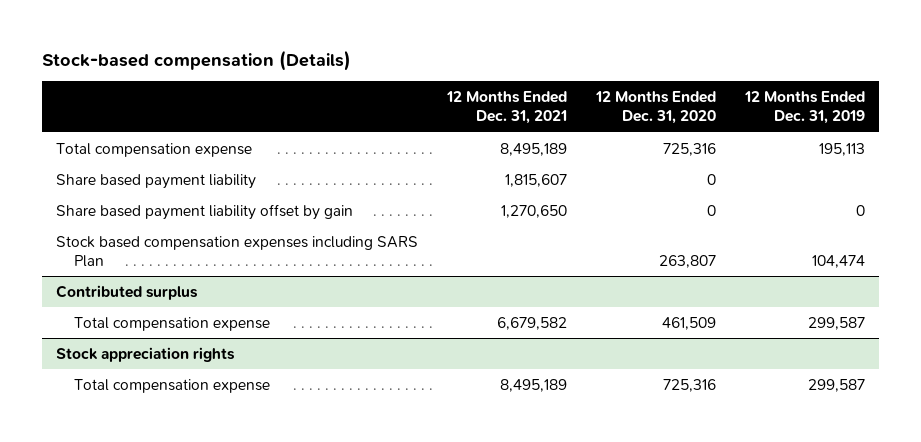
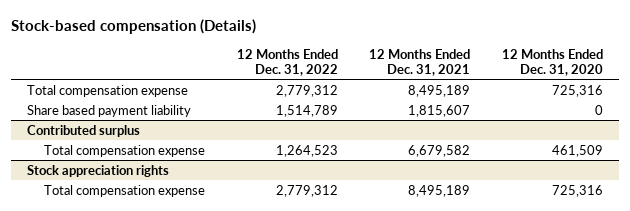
- | 12 Months Ended Dec. 31, 2021 | 12 Months Ended Dec. 31, 2020 | 12 Months Ended Dec. 31, 2019
+ | 12 Months Ended Dec. 31, 2022 | 12 Months Ended Dec. 31, 2021 | 12 Months Ended Dec. 31, 2020
- Share based payment liability offset by gain | 1,270,650 | 0 | 0
- Stock based compensation expenses including SARS Plan | | 263,807 | 104,474

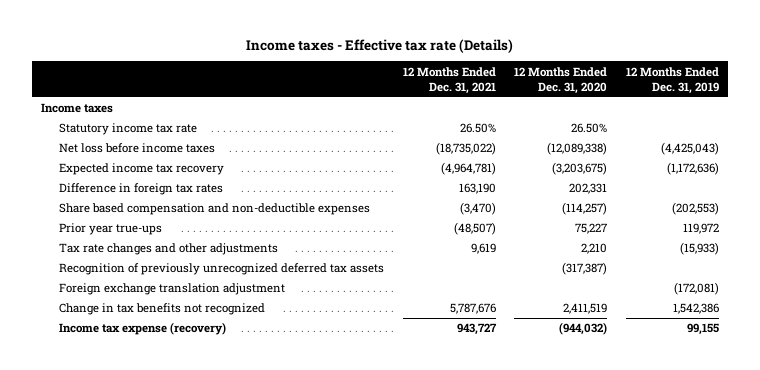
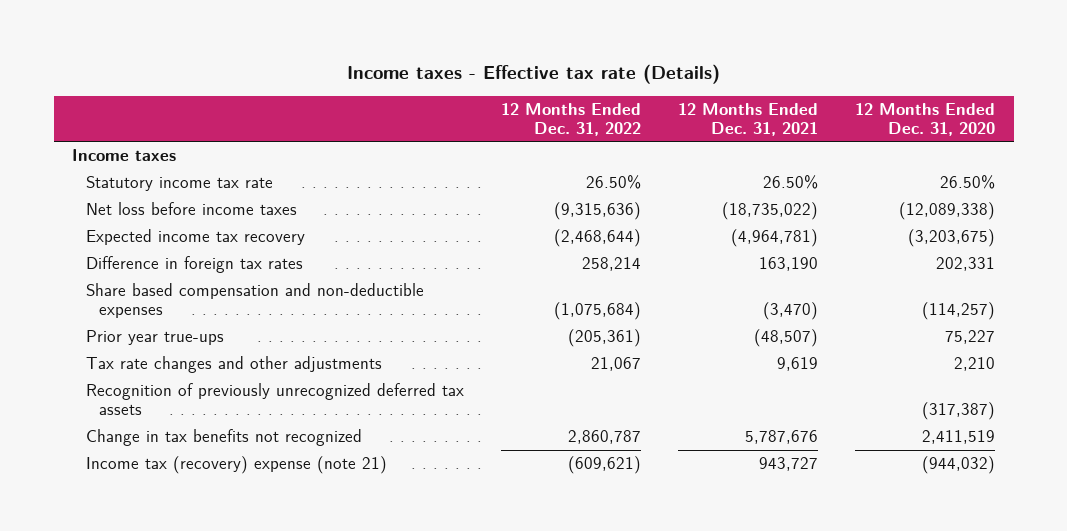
- | 12 Months Ended Dec. 31, 2021 | 12 Months Ended Dec. 31, 2020 | 12 Months Ended Dec. 31, 2019
+ | 12 Months Ended Dec. 31, 2022 | 12 Months Ended Dec. 31, 2021 | 12 Months Ended Dec. 31, 2020
- Foreign exchange translation adjustment | | | (172,081)
- Income tax expense (recovery) | 943,727 | (944,032) | 99,155
+ Income tax (recovery) expense (note 21) | (609,621) | 943,727 | (944,032)

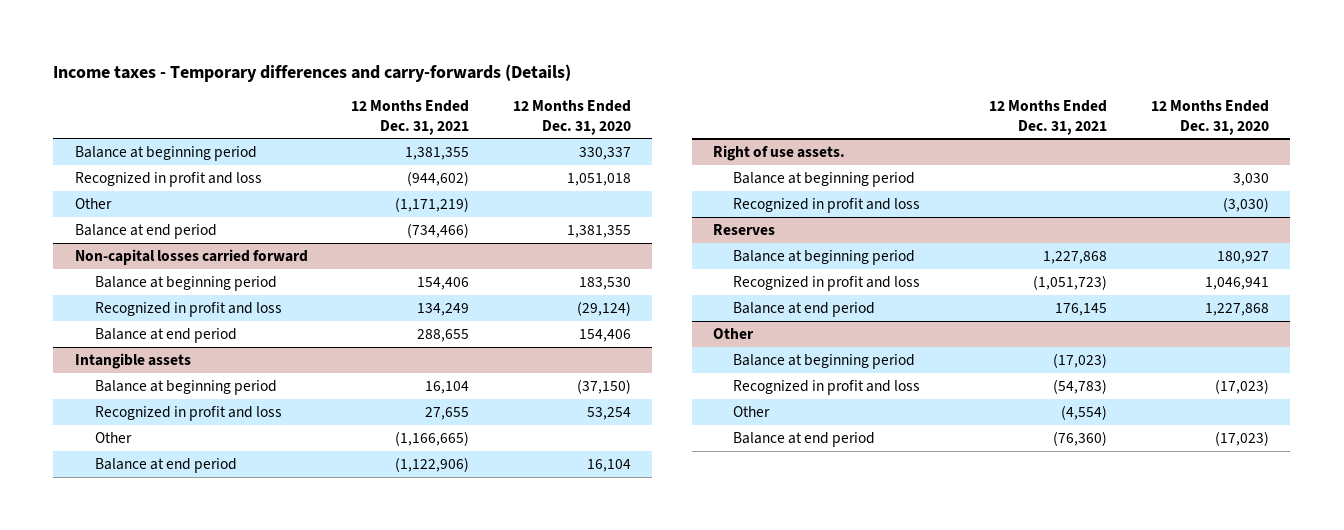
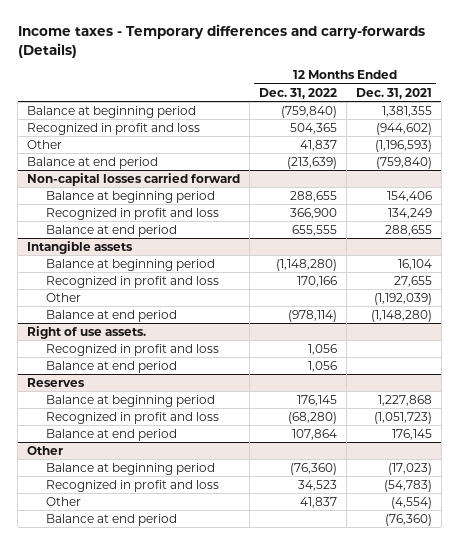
- | 12 Months Ended Dec. 31, 2021 | 12 Months Ended Dec. 31, 2020
+ | 12 Months Ended Dec. 31, 2022 | 12 Months Ended Dec. 31, 2021
- Other | (1,171,219) |
- Balance at end period | (734,466) | 1,381,355
+ Other | 41,837 | (1,196,593)
+ Balance at end period | (213,639) | (759,840)
@ Intangible assets
- Other | (1,166,665) |
- Balance at end period | (1,122,906) | 16,104
+ Other | | (1,192,039)
+ Balance at end period | (978,114) | (1,148,280)
@ Right of use assets.
- Balance at beginning period | | 3,030
+ Balance at end period | 1,056 |

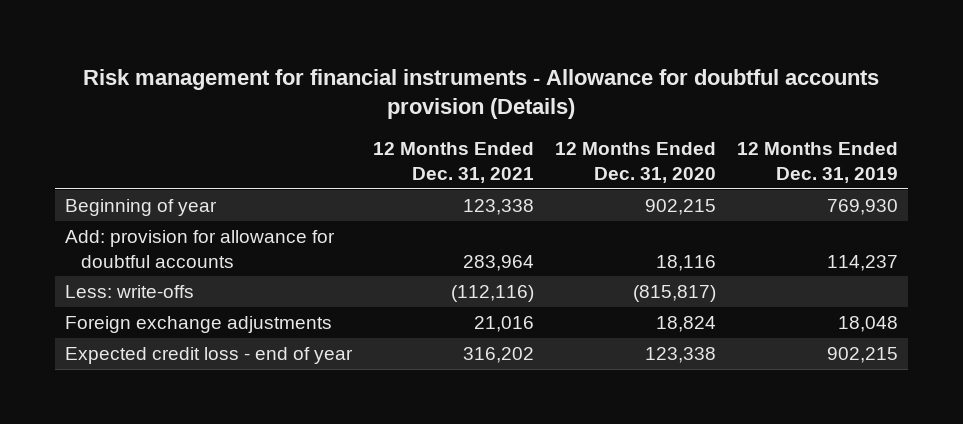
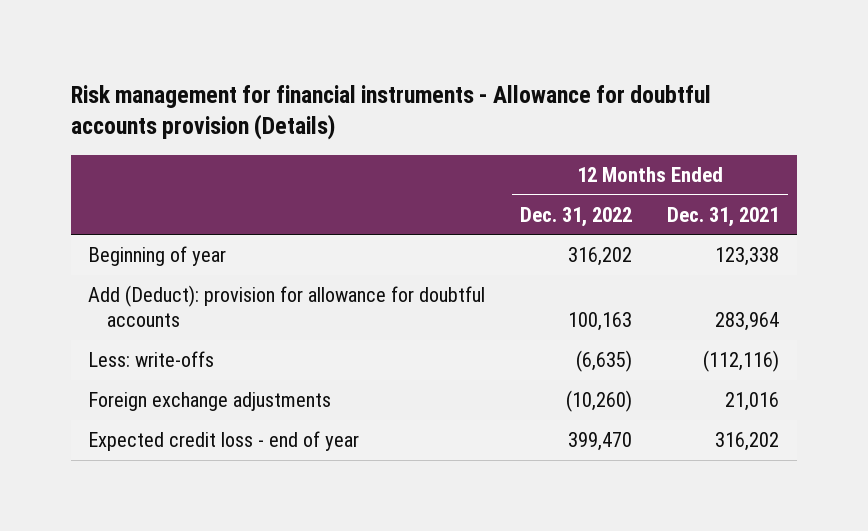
- | 12 Months Ended Dec. 31, 2021 | 12 Months Ended Dec. 31, 2020 | 12 Months Ended Dec. 31, 2019
+ | 12 Months Ended Dec. 31, 2022 | 12 Months Ended Dec. 31, 2021
- Add: provision for allowance for doubtful accounts | 283,964 | 18,116 | 114,237
+ Add (Deduct): provision for allowance for doubtful accounts | 100,163 | 283,964

